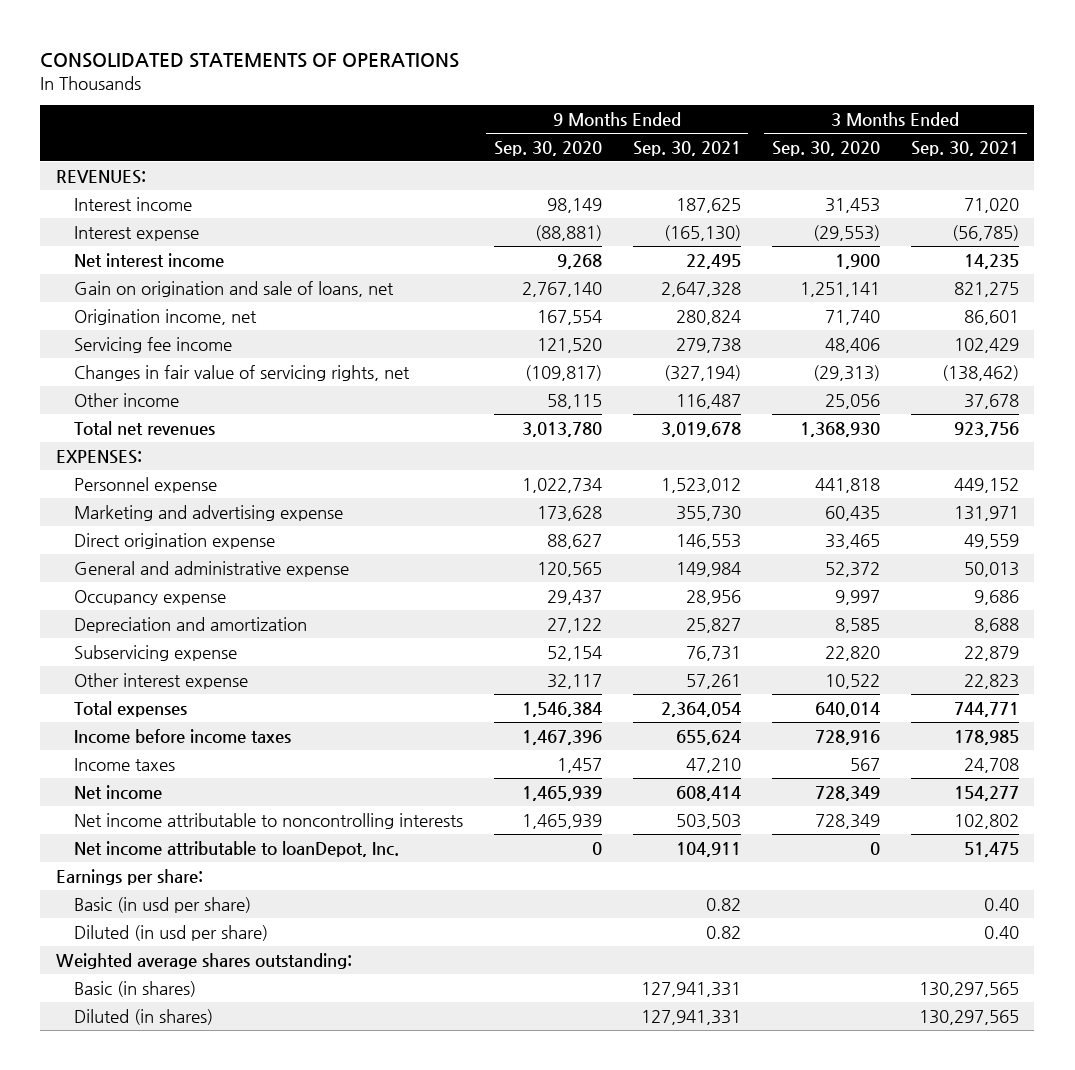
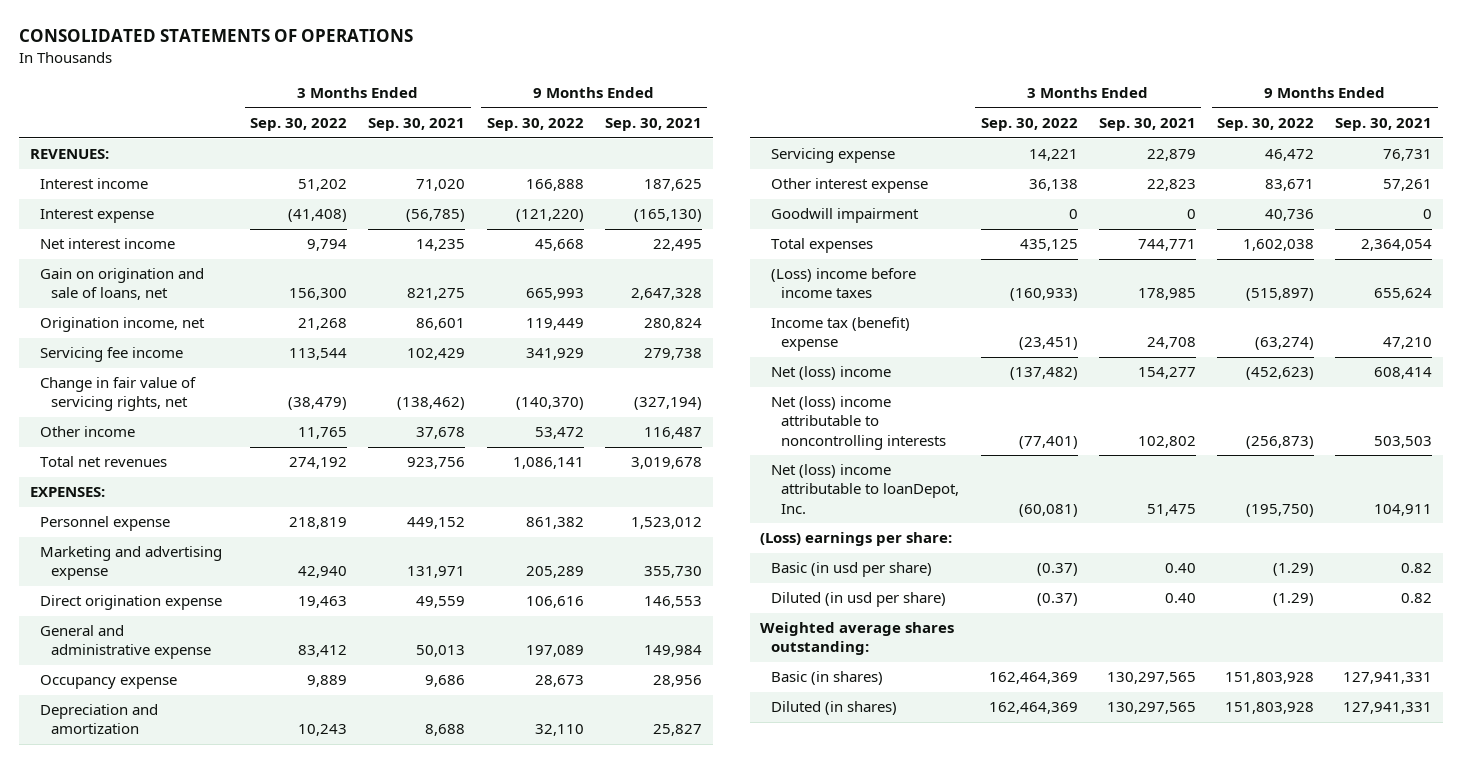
- | 9 Months Ended Sep. 30, 2020 | 9 Months Ended Sep. 30, 2021 | 3 Months Ended Sep. 30, 2020 | 3 Months Ended Sep. 30, 2021
+ | 3 Months Ended Sep. 30, 2022 | 3 Months Ended Sep. 30, 2021 | 9 Months Ended Sep. 30, 2022 | 9 Months Ended Sep. 30, 2021
- Changes in fair value of servicing rights, net | (109,817) | (327,194) | (29,313) | (138,462)
+ Change in fair value of servicing rights, net | (38,479) | (138,462) | (140,370) | (327,194)
- Subservicing expense | 52,154 | 76,731 | 22,820 | 22,879
+ Servicing expense | 14,221 | 22,879 | 46,472 | 76,731
+ Goodwill impairment | 0 | 0 | 40,736 | 0
- Income before income taxes | 1,467,396 | 655,624 | 728,916 | 178,985
- Income taxes | 1,457 | 47,210 | 567 | 24,708
- Net income | 1,465,939 | 608,414 | 728,349 | 154,277
- Net income attributable to noncontrolling interests | 1,465,939 | 503,503 | 728,349 | 102,802
- Net income attributable to loanDepot, Inc. | 0 | 104,911 | 0 | 51,475
- Earnings per share:
+ (Loss) income before income taxes | (160,933) | 178,985 | (515,897) | 655,624
+ Income tax (benefit) expense | (23,451) | 24,708 | (63,274) | 47,210
+ Net (loss) income | (137,482) | 154,277 | (452,623) | 608,414
+ Net (loss) income attributable to noncontrolling interests | (77,401) | 102,802 | (256,873) | 503,503
+ Net (loss) income attributable to loanDepot, Inc. | (60,081) | 51,475 | (195,750) | 104,911
+ (Loss) earnings per share:

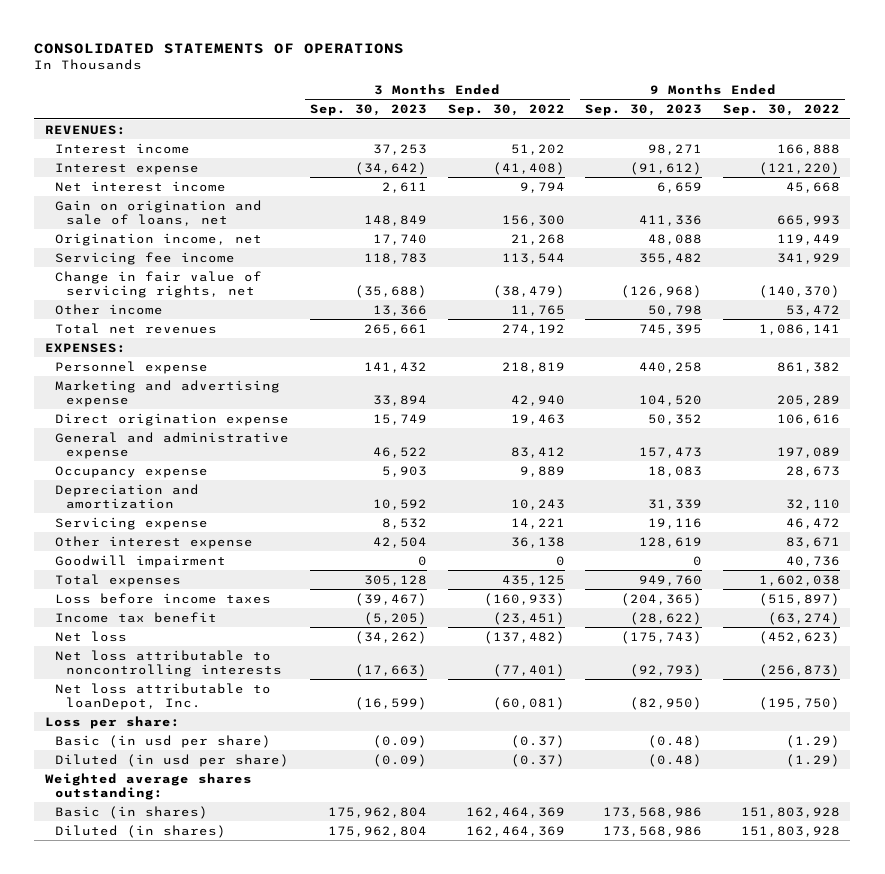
- | 3 Months Ended Sep. 30, 2022 | 3 Months Ended Sep. 30, 2021 | 9 Months Ended Sep. 30, 2022 | 9 Months Ended Sep. 30, 2021
+ | 3 Months Ended Sep. 30, 2023 | 3 Months Ended Sep. 30, 2022 | 9 Months Ended Sep. 30, 2023 | 9 Months Ended Sep. 30, 2022
- (Loss) income before income taxes | (160,933) | 178,985 | (515,897) | 655,624
- Income tax (benefit) expense | (23,451) | 24,708 | (63,274) | 47,210
- Net (loss) income | (137,482) | 154,277 | (452,623) | 608,414
- Net (loss) income attributable to noncontrolling interests | (77,401) | 102,802 | (256,873) | 503,503
- Net (loss) income attributable to loanDepot, Inc. | (60,081) | 51,475 | (195,750) | 104,911
- (Loss) earnings per share:
+ Loss before income taxes | (39,467) | (160,933) | (204,365) | (515,897)
+ Income tax benefit | (5,205) | (23,451) | (28,622) | (63,274)
+ Net loss | (34,262) | (137,482) | (175,743) | (452,623)
+ Net loss attributable to noncontrolling interests | (17,663) | (77,401) | (92,793) | (256,873)
+ Net loss attributable to loanDepot, Inc. | (16,599) | (60,081) | (82,950) | (195,750)
+ Loss per share:

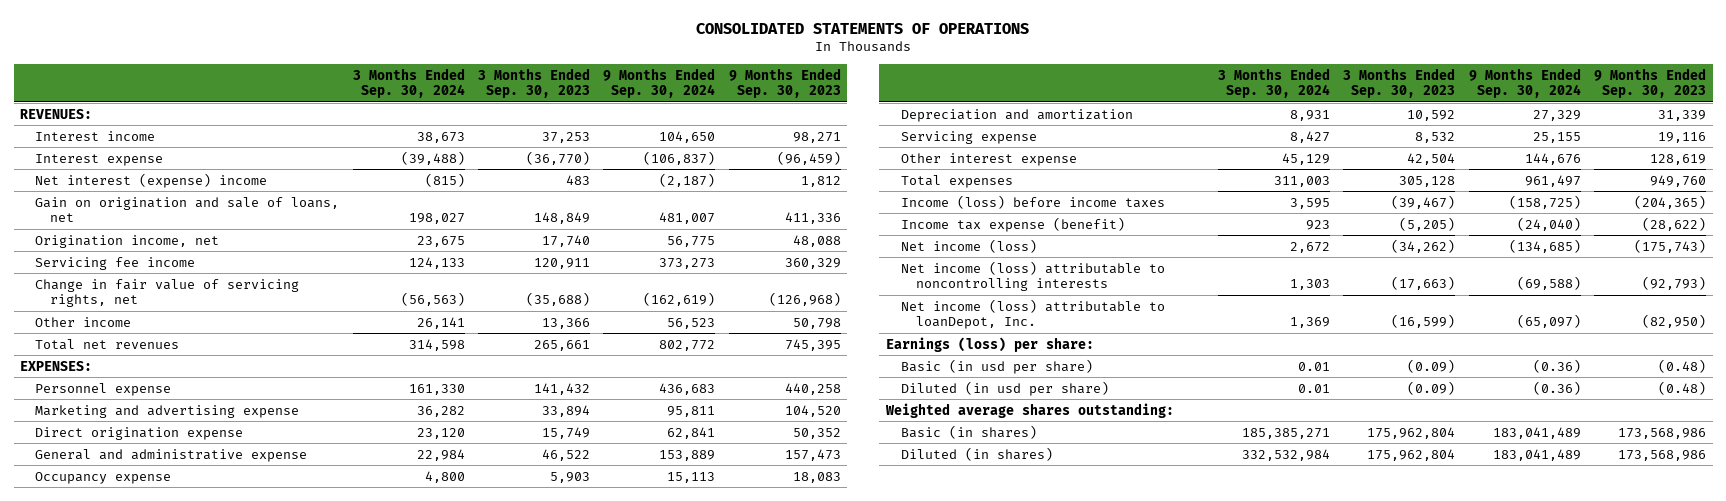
- | 3 Months Ended Sep. 30, 2023 | 3 Months Ended Sep. 30, 2022 | 9 Months Ended Sep. 30, 2023 | 9 Months Ended Sep. 30, 2022
+ | 3 Months Ended Sep. 30, 2024 | 3 Months Ended Sep. 30, 2023 | 9 Months Ended Sep. 30, 2024 | 9 Months Ended Sep. 30, 2023
- Interest expense | (34,642) | (41,408) | (91,612) | (121,220)
- Net interest income | 2,611 | 9,794 | 6,659 | 45,668
+ Interest expense | (39,488) | (36,770) | (106,837) | (96,459)
+ Net interest (expense) income | (815) | 483 | (2,187) | 1,812
- Servicing fee income | 118,783 | 113,544 | 355,482 | 341,929
+ Servicing fee income | 124,133 | 120,911 | 373,273 | 360,329
- Goodwill impairment | 0 | 0 | 0 | 40,736
- Loss before income taxes | (39,467) | (160,933) | (204,365) | (515,897)
- Income tax benefit | (5,205) | (23,451) | (28,622) | (63,274)
- Net loss | (34,262) | (137,482) | (175,743) | (452,623)
- Net loss attributable to noncontrolling interests | (17,663) | (77,401) | (92,793) | (256,873)
- Net loss attributable to loanDepot, Inc. | (16,599) | (60,081) | (82,950) | (195,750)
- Loss per share:
+ Income (loss) before income taxes | 3,595 | (39,467) | (158,725) | (204,365)
+ Income tax expense (benefit) | 923 | (5,205) | (24,040) | (28,622)
+ Net income (loss) | 2,672 | (34,262) | (134,685) | (175,743)
+ Net income (loss) attributable to noncontrolling interests | 1,303 | (17,663) | (69,588) | (92,793)
+ Net income (loss) attributable to loanDepot, Inc. | 1,369 | (16,599) | (65,097) | (82,950)
+ Earnings (loss) per share:

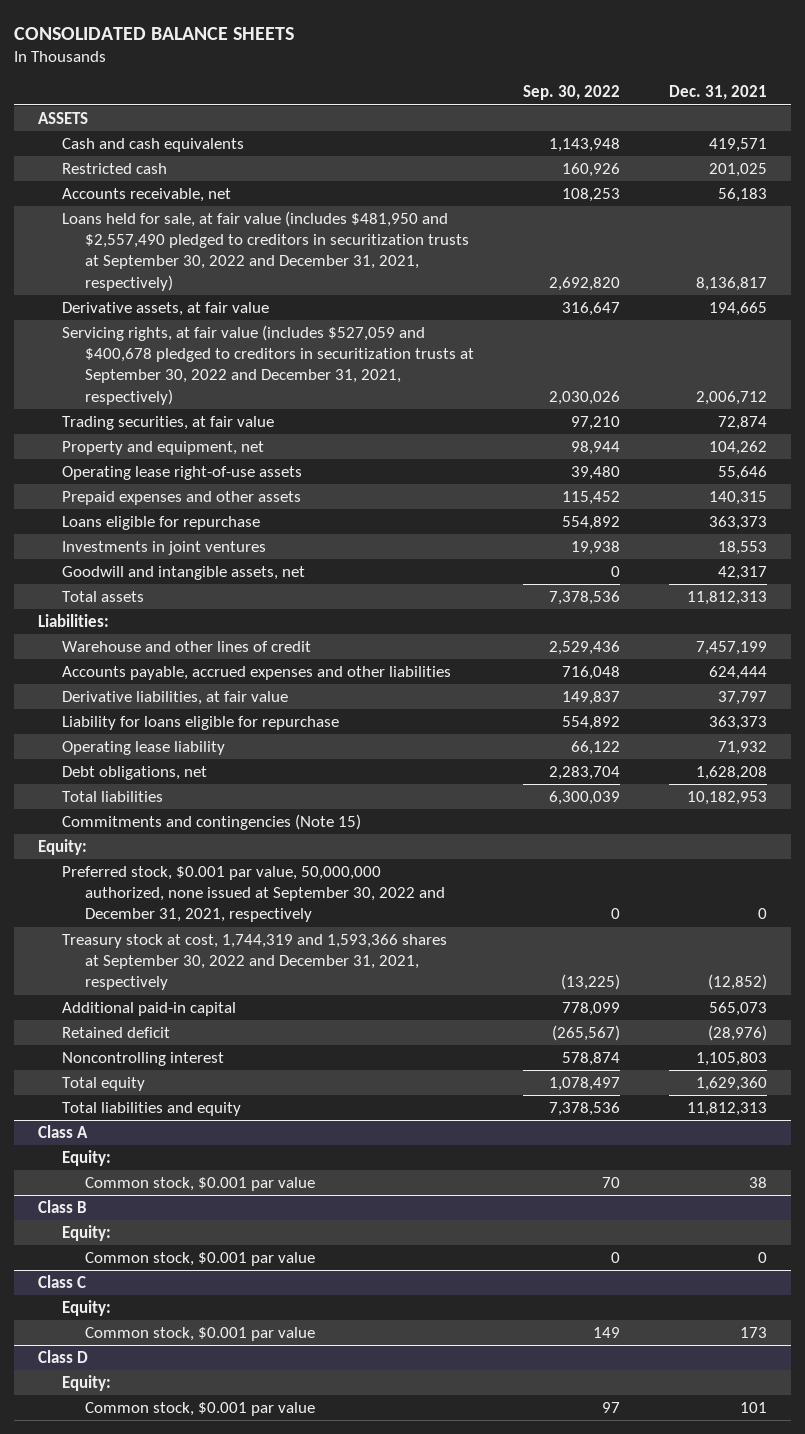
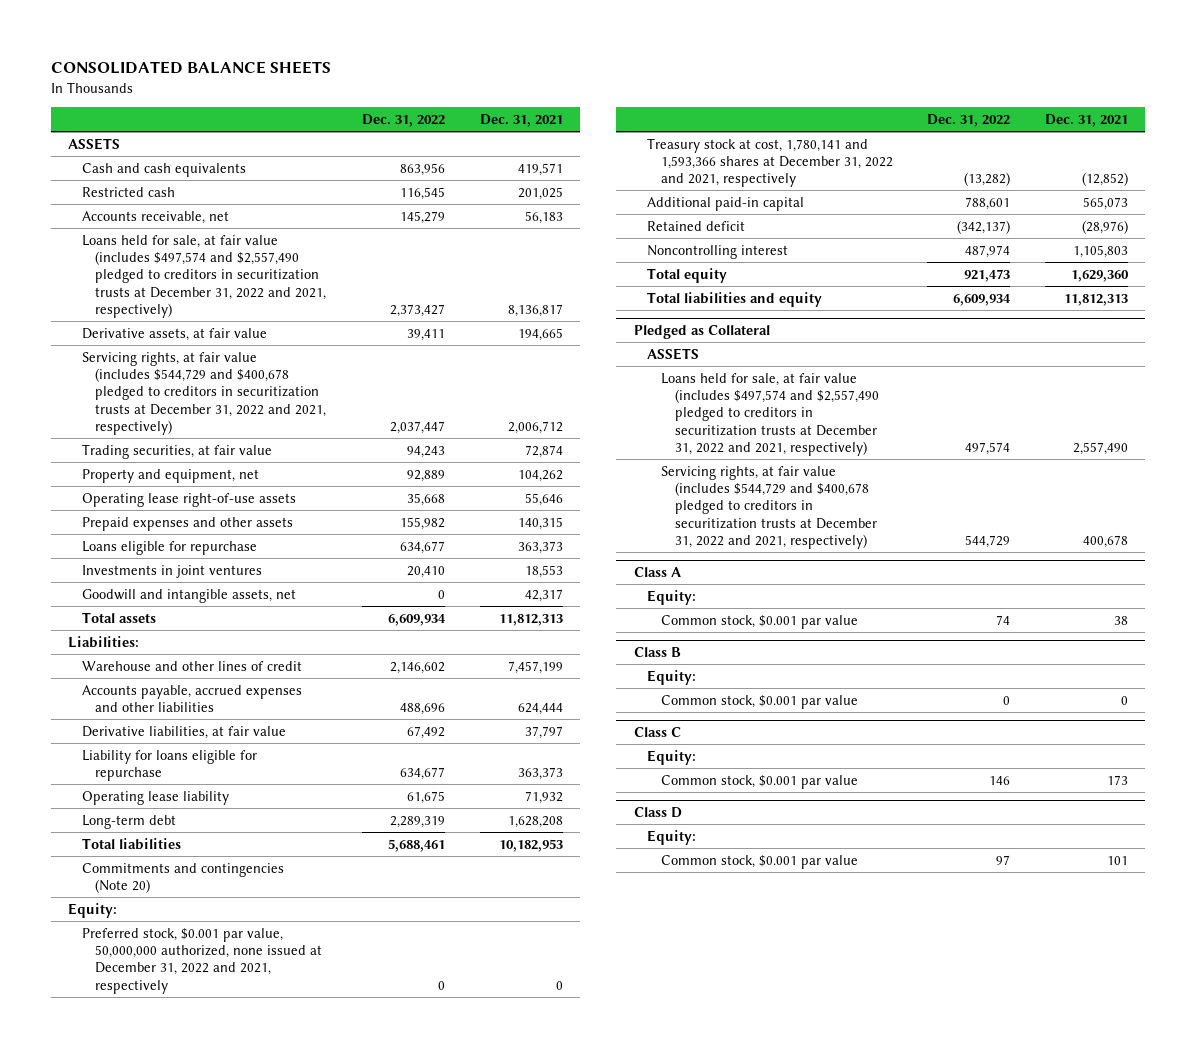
- | Sep. 30, 2022 | Dec. 31, 2021
+ | Dec. 31, 2022 | Dec. 31, 2021
- Loans held for sale, at fair value (includes $481,950 and $2,557,490 pledged to creditors in securitization trusts at September 30, 2022 and December 31, 2021, respectively) | 2,692,820 | 8,136,817
+ Loans held for sale, at fair value (includes $497,574 and $2,557,490 pledged to creditors in securitization trusts at December 31, 2022 and 2021, respectively) | 2,373,427 | 8,136,817
- Servicing rights, at fair value (includes $527,059 and $400,678 pledged to creditors in securitization trusts at September 30, 2022 and December 31, 2021, respectively) | 2,030,026 | 2,006,712
+ Servicing rights, at fair value (includes $544,729 and $400,678 pledged to creditors in securitization trusts at December 31, 2022 and 2021, respectively) | 2,037,447 | 2,006,712
- Debt obligations, net | 2,283,704 | 1,628,208
+ Long-term debt | 2,289,319 | 1,628,208
- Commitments and contingencies (Note 15)
+ Commitments and contingencies (Note 20)
- Preferred stock, $0.001 par value, 50,000,000 authorized, none issued at September 30, 2022 and December 31, 2021, respectively | 0 | 0
- Treasury stock at cost, 1,744,319 and 1,593,366 shares at September 30, 2022 and December 31, 2021, respectively | (13,225) | (12,852)
+ Preferred stock, $0.001 par value, 50,000,000 authorized, none issued at December 31, 2022 and 2021, respectively | 0 | 0
+ Treasury stock at cost, 1,780,141 and 1,593,366 shares at December 31, 2022 and 2021, respectively | (13,282) | (12,852)
+ Pledged as Collateral
+ ASSETS
+ Loans held for sale, at fair value (includes $497,574 and $2,557,490 pledged to creditors in securitization trusts at December 31, 2022 and 2021, respectively) | 497,574 | 2,557,490
+ Servicing rights, at fair value (includes $544,729 and $400,678 pledged to creditors in securitization trusts at December 31, 2022 and 2021, respectively) | 544,729 | 400,678

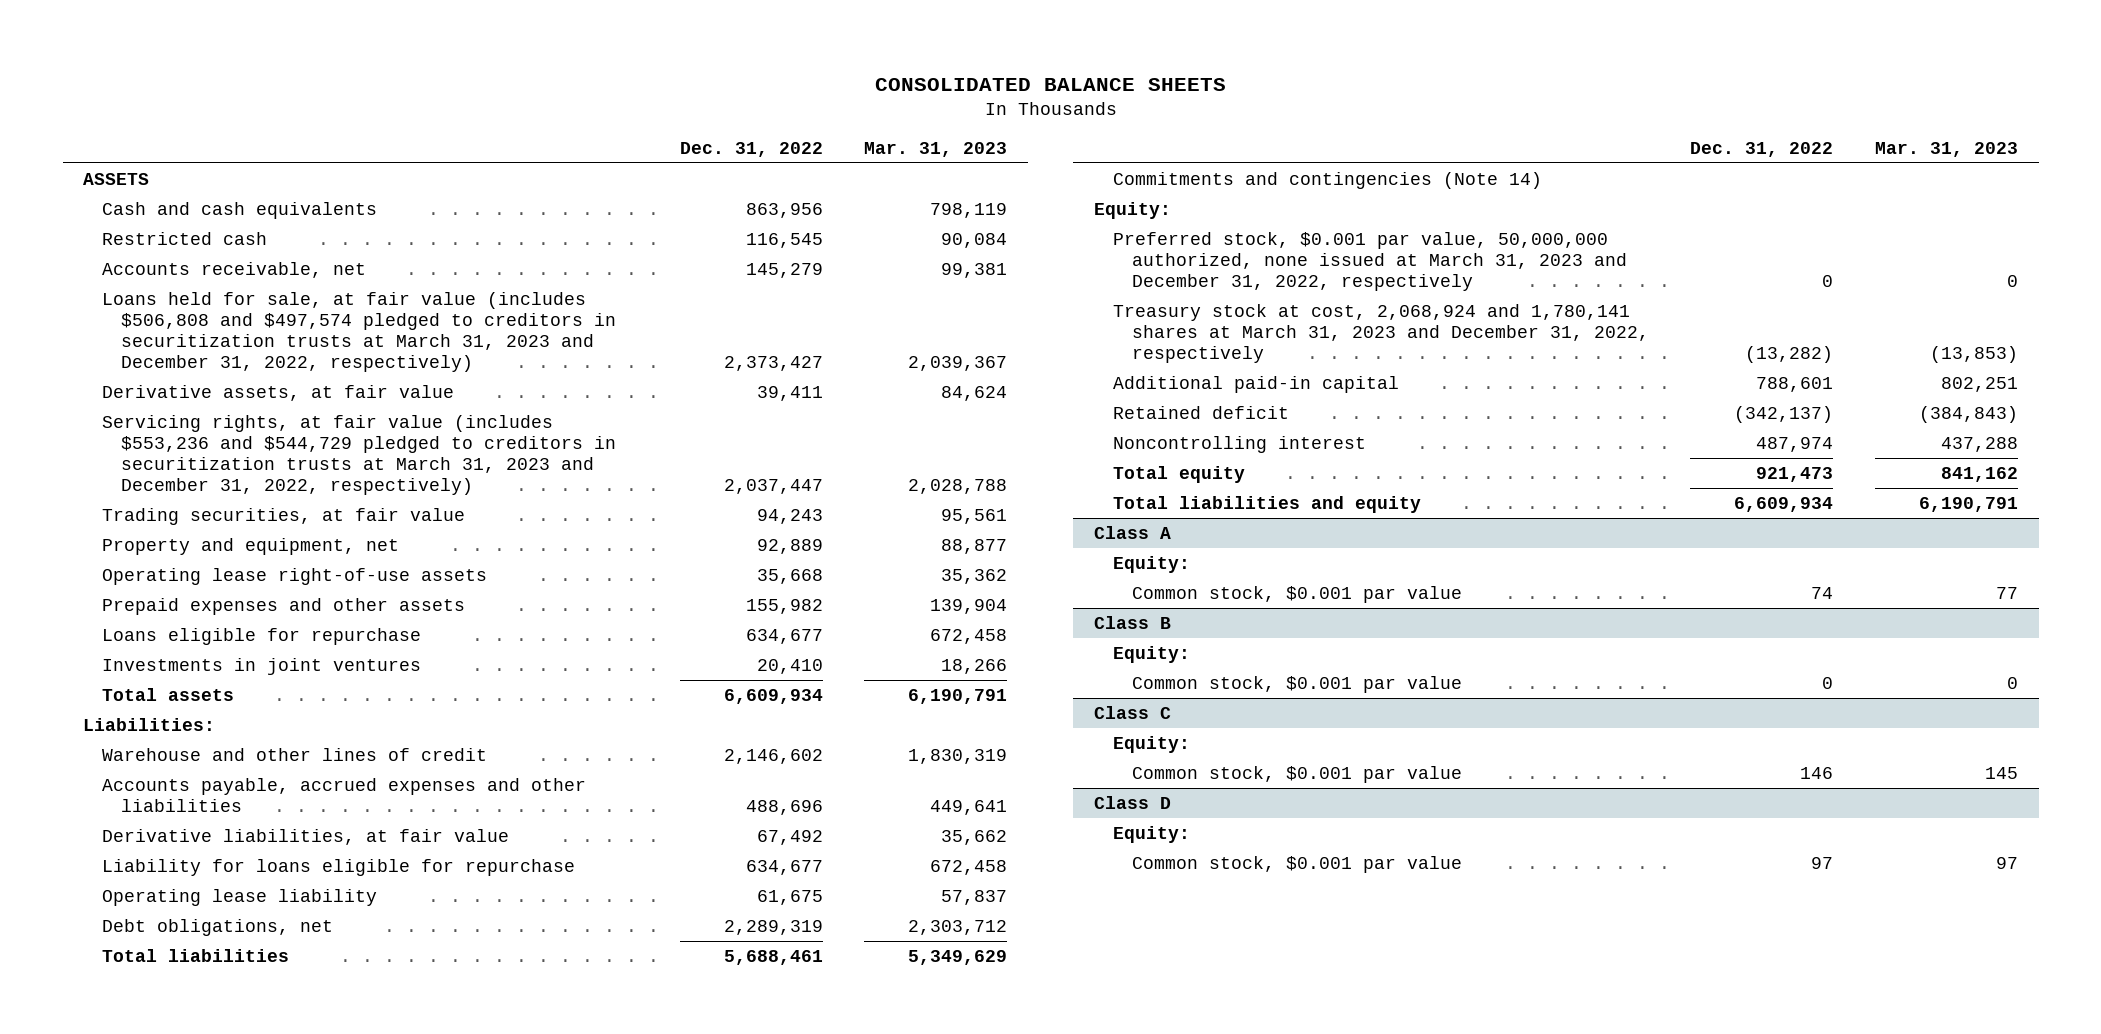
- | Dec. 31, 2022 | Dec. 31, 2021
+ | Dec. 31, 2022 | Mar. 31, 2023
- Loans held for sale, at fair value (includes $497,574 and $2,557,490 pledged to creditors in securitization trusts at December 31, 2022 and 2021, respectively) | 2,373,427 | 8,136,817
+ Loans held for sale, at fair value (includes $506,808 and $497,574 pledged to creditors in securitization trusts at March 31, 2023 and December 31, 2022, respectively) | 2,373,427 | 2,039,367
- Servicing rights, at fair value (includes $544,729 and $400,678 pledged to creditors in securitization trusts at December 31, 2022 and 2021, respectively) | 2,037,447 | 2,006,712
+ Servicing rights, at fair value (includes $553,236 and $544,729 pledged to creditors in securitization trusts at March 31, 2023 and December 31, 2022, respectively) | 2,037,447 | 2,028,788
- Goodwill and intangible assets, net | 0 | 42,317
- Long-term debt | 2,289,319 | 1,628,208
+ Debt obligations, net | 2,289,319 | 2,303,712
- Commitments and contingencies (Note 20)
+ Commitments and contingencies (Note 14)
- Preferred stock, $0.001 par value, 50,000,000 authorized, none issued at December 31, 2022 and 2021, respectively | 0 | 0
- Treasury stock at cost, 1,780,141 and 1,593,366 shares at December 31, 2022 and 2021, respectively | (13,282) | (12,852)
+ Preferred stock, $0.001 par value, 50,000,000 authorized, none issued at March 31, 2023 and December 31, 2022, respectively | 0 | 0
+ Treasury stock at cost, 2,068,924 and 1,780,141 shares at March 31, 2023 and December 31, 2022, respectively | (13,282) | (13,853)
- Pledged as Collateral
- ASSETS
- Loans held for sale, at fair value (includes $497,574 and $2,557,490 pledged to creditors in securitization trusts at December 31, 2022 and 2021, respectively) | 497,574 | 2,557,490
- Servicing rights, at fair value (includes $544,729 and $400,678 pledged to creditors in securitization trusts at December 31, 2022 and 2021, respectively) | 544,729 | 400,678

